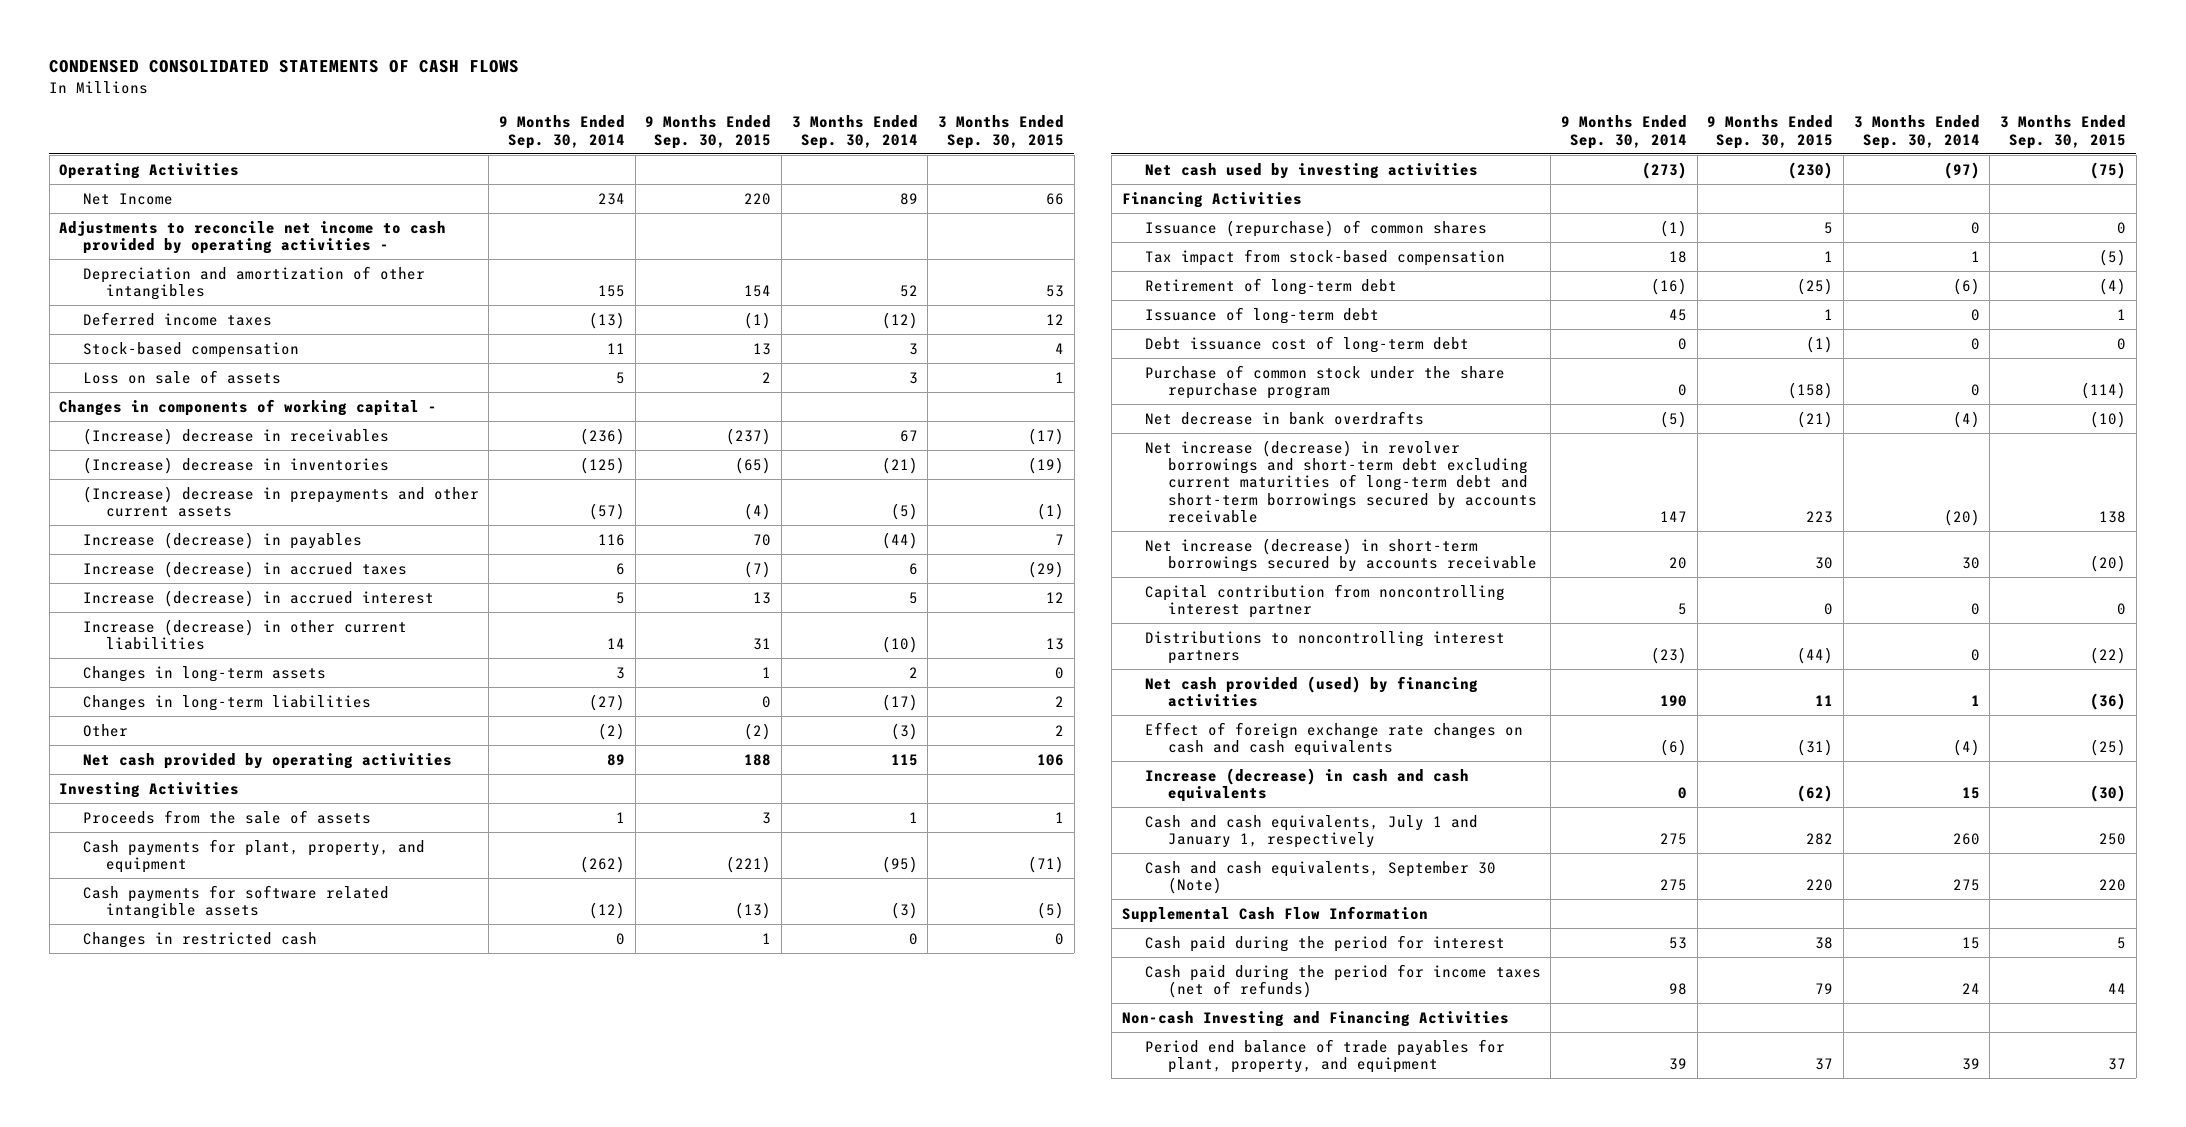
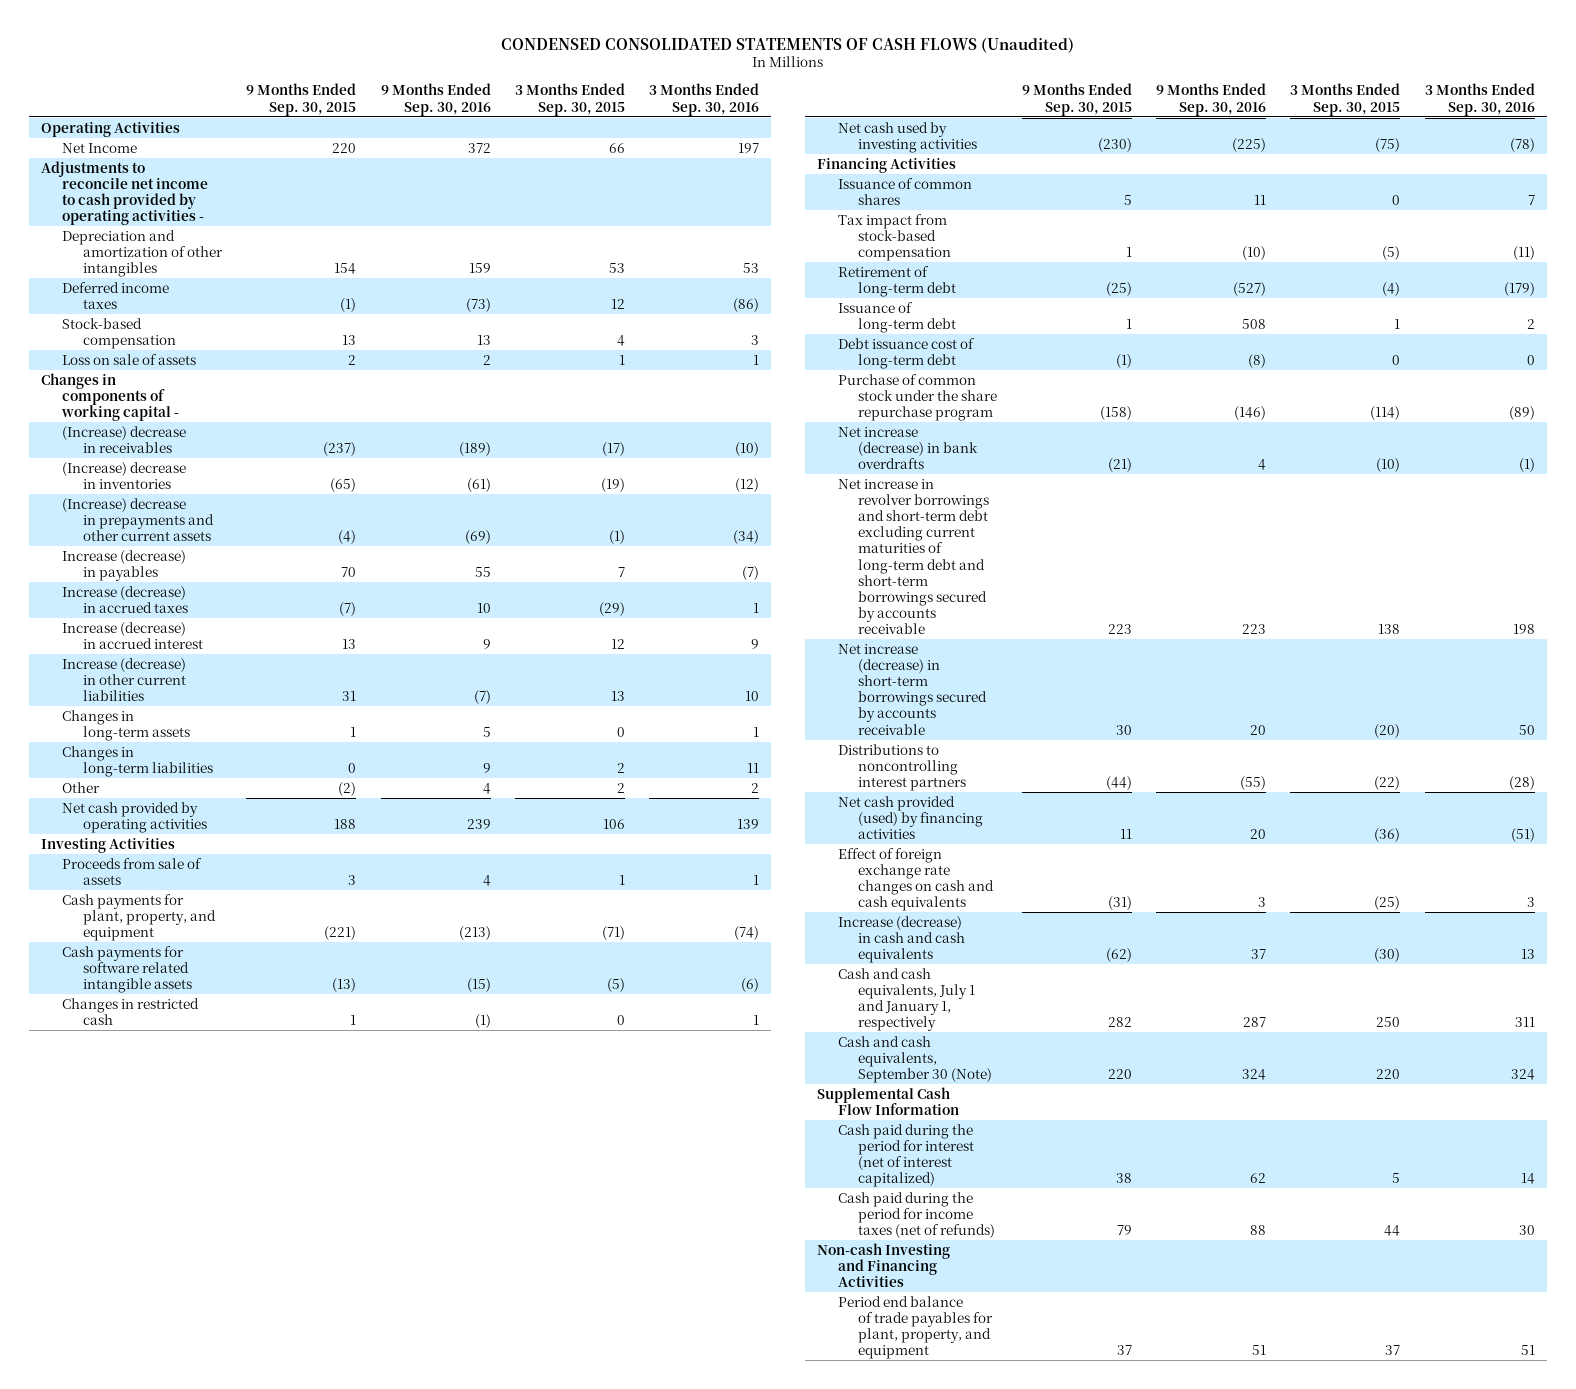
- CONDENSED CONSOLIDATED STATEMENTS OF CASH FLOWS
+ CONDENSED CONSOLIDATED STATEMENTS OF CASH FLOWS (Unaudited)
- | 9 Months Ended Sep. 30, 2014 | 9 Months Ended Sep. 30, 2015 | 3 Months Ended Sep. 30, 2014 | 3 Months Ended Sep. 30, 2015
+ | 9 Months Ended Sep. 30, 2015 | 9 Months Ended Sep. 30, 2016 | 3 Months Ended Sep. 30, 2015 | 3 Months Ended Sep. 30, 2016
- Proceeds from the sale of assets | 1 | 3 | 1 | 1
+ Proceeds from sale of assets | 3 | 4 | 1 | 1
- Issuance (repurchase) of common shares | (1) | 5 | 0 | 0
+ Issuance of common shares | 5 | 11 | 0 | 7
- Net decrease in bank overdrafts | (5) | (21) | (4) | (10)
- Net increase (decrease) in revolver borrowings and short-term debt excluding current maturities of long-term debt and short-term borrowings secured by accounts receivable | 147 | 223 | (20) | 138
+ Net increase (decrease) in bank overdrafts | (21) | 4 | (10) | (1)
+ Net increase in revolver borrowings and short-term debt excluding current maturities of long-term debt and short-term borrowings secured by accounts receivable | 223 | 223 | 138 | 198
- Capital contribution from noncontrolling interest partner | 5 | 0 | 0 | 0
- Cash paid during the period for interest | 53 | 38 | 15 | 5
+ Cash paid during the period for interest (net of interest capitalized) | 38 | 62 | 5 | 14

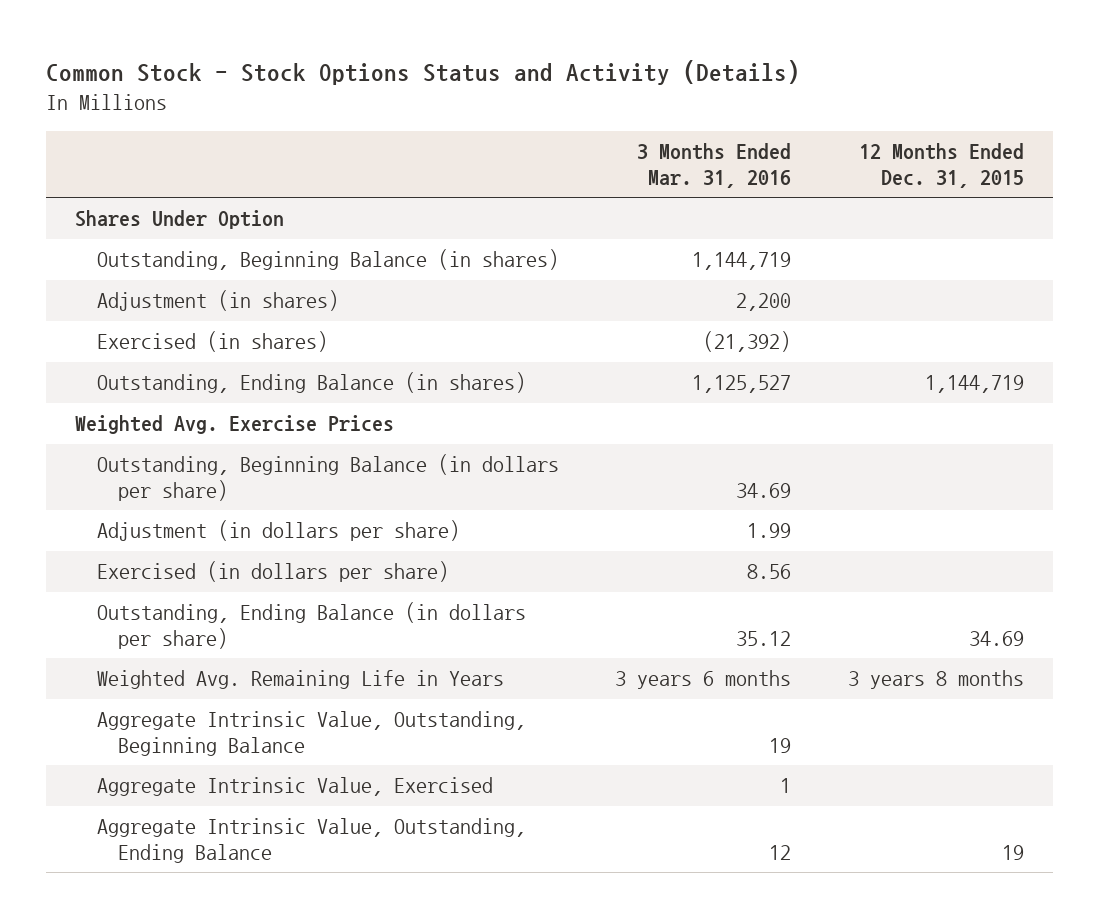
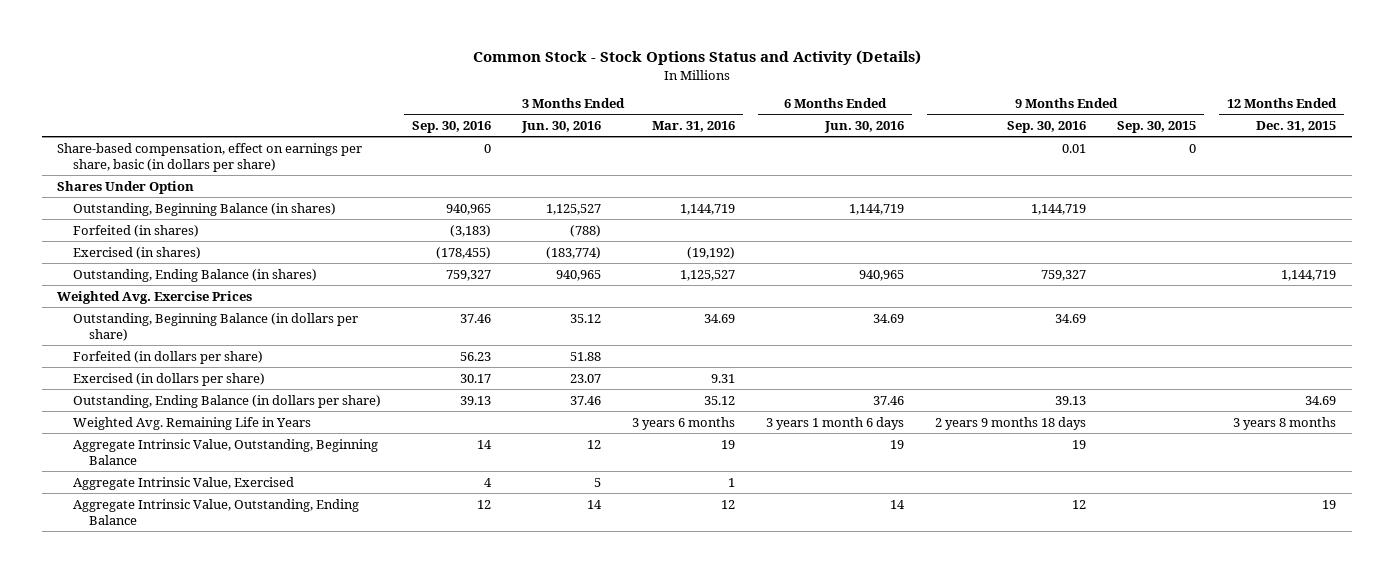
- | 3 Months Ended Mar. 31, 2016 | 12 Months Ended Dec. 31, 2015
+ | 3 Months Ended Sep. 30, 2016 | 3 Months Ended Jun. 30, 2016 | 3 Months Ended Mar. 31, 2016 | 6 Months Ended Jun. 30, 2016 | 9 Months Ended Sep. 30, 2016 | 9 Months Ended Sep. 30, 2015 | 12 Months Ended Dec. 31, 2015
+ Share-based compensation, effect on earnings per share, basic (in dollars per share) | 0 | | | | 0.01 | 0 |
- Adjustment (in shares) | 2,200 |
- Exercised (in shares) | (21,392) |
+ Forfeited (in shares) | (3,183) | (788) | | | | |
+ Exercised (in shares) | (178,455) | (183,774) | (19,192) | | | |
- Adjustment (in dollars per share) | 1.99 |
- Exercised (in dollars per share) | 8.56 |
+ Forfeited (in dollars per share) | 56.23 | 51.88 | | | | |
+ Exercised (in dollars per share) | 30.17 | 23.07 | 9.31 | | | |

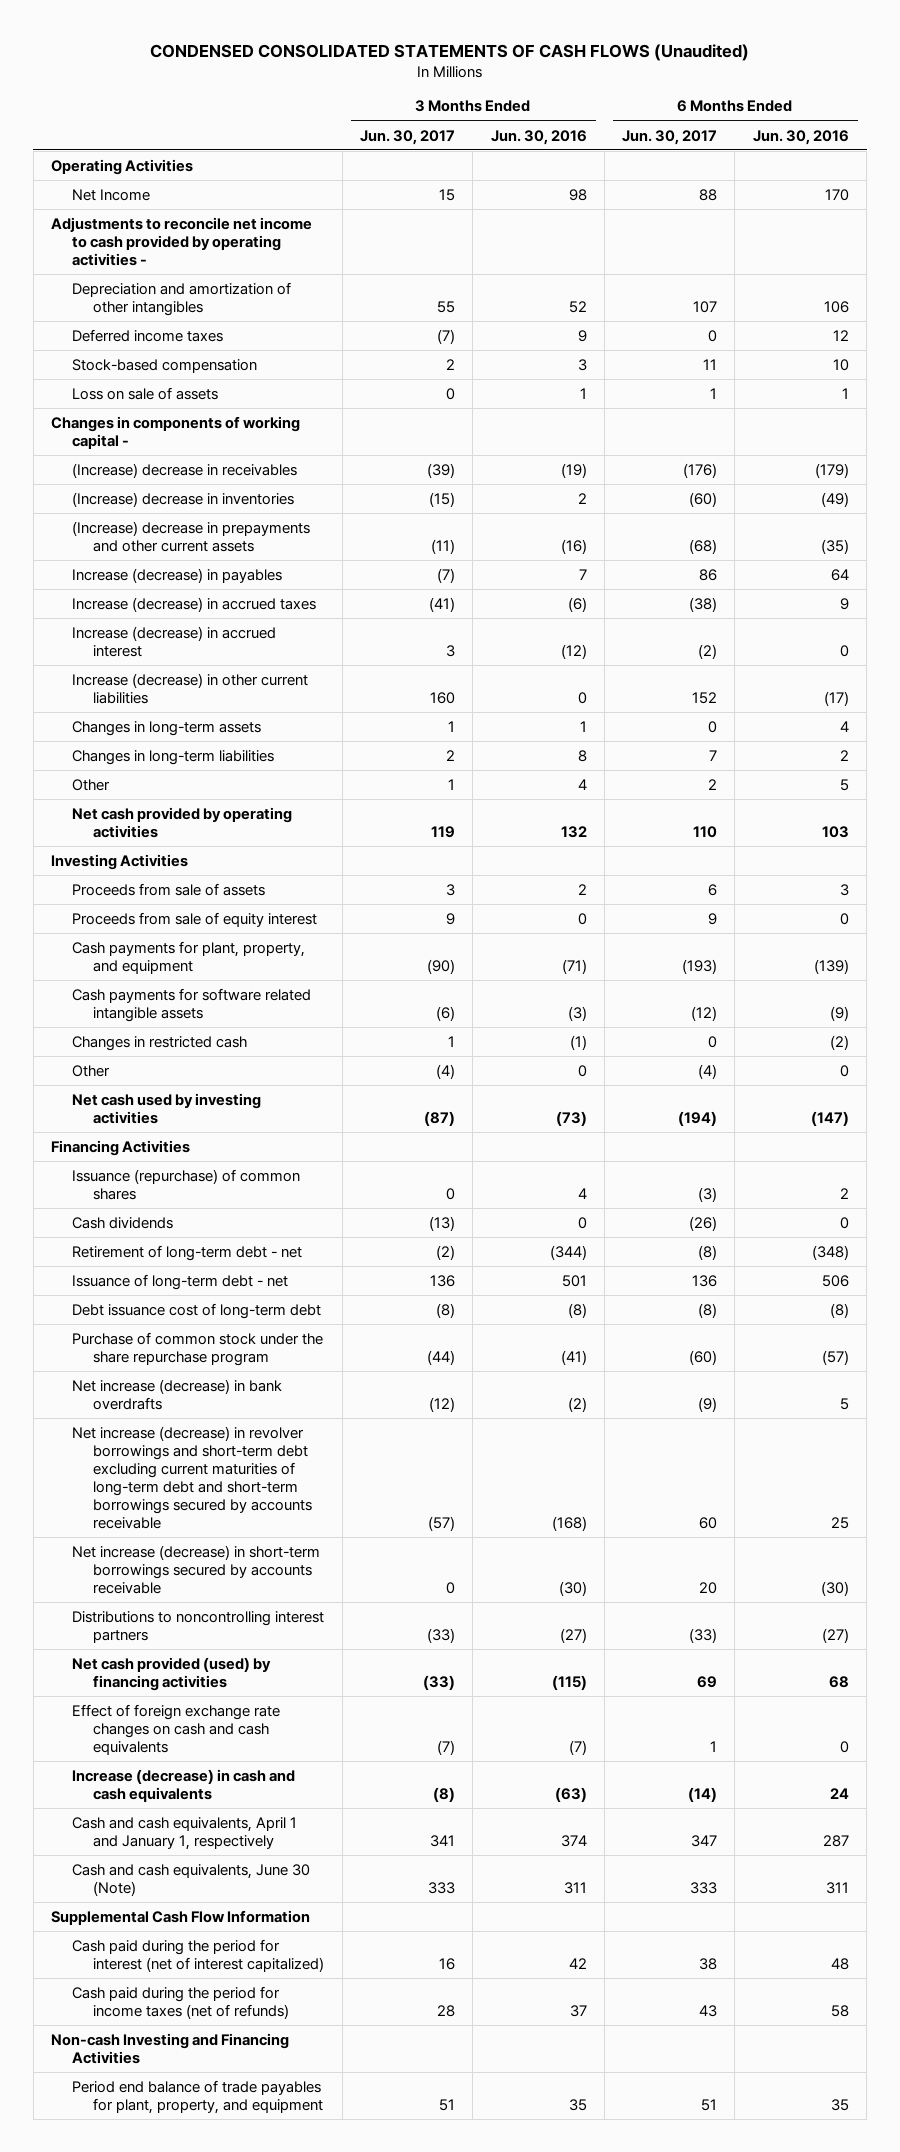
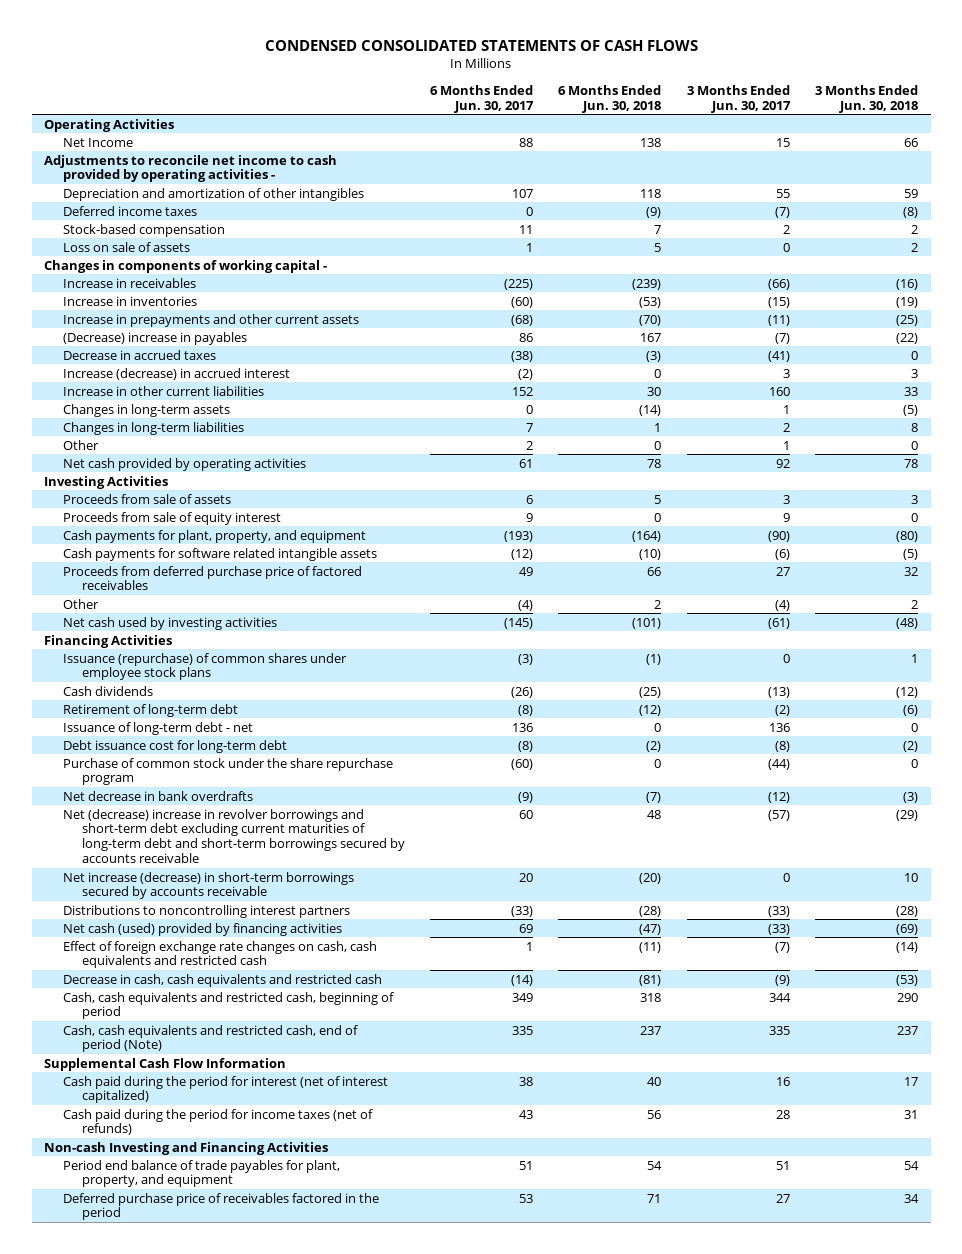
- CONDENSED CONSOLIDATED STATEMENTS OF CASH FLOWS (Unaudited)
+ CONDENSED CONSOLIDATED STATEMENTS OF CASH FLOWS
- | 3 Months Ended Jun. 30, 2017 | 3 Months Ended Jun. 30, 2016 | 6 Months Ended Jun. 30, 2017 | 6 Months Ended Jun. 30, 2016
+ | 6 Months Ended Jun. 30, 2017 | 6 Months Ended Jun. 30, 2018 | 3 Months Ended Jun. 30, 2017 | 3 Months Ended Jun. 30, 2018
- (Increase) decrease in receivables | (39) | (19) | (176) | (179)
- (Increase) decrease in inventories | (15) | 2 | (60) | (49)
- (Increase) decrease in prepayments and other current assets | (11) | (16) | (68) | (35)
- Increase (decrease) in payables | (7) | 7 | 86 | 64
- Increase (decrease) in accrued taxes | (41) | (6) | (38) | 9
+ Increase in receivables | (225) | (239) | (66) | (16)
+ Increase in inventories | (60) | (53) | (15) | (19)
+ Increase in prepayments and other current assets | (68) | (70) | (11) | (25)
+ (Decrease) increase in payables | 86 | 167 | (7) | (22)
+ Decrease in accrued taxes | (38) | (3) | (41) | 0
- Increase (decrease) in other current liabilities | 160 | 0 | 152 | (17)
+ Increase in other current liabilities | 152 | 30 | 160 | 33
- Net cash provided by operating activities | 119 | 132 | 110 | 103
+ Net cash provided by operating activities | 61 | 78 | 92 | 78
- Changes in restricted cash | 1 | (1) | 0 | (2)
+ Proceeds from deferred purchase price of factored receivables | 49 | 66 | 27 | 32
- Net cash used by investing activities | (87) | (73) | (194) | (147)
+ Net cash used by investing activities | (145) | (101) | (61) | (48)
- Issuance (repurchase) of common shares | 0 | 4 | (3) | 2
+ Issuance (repurchase) of common shares under employee stock plans | (3) | (1) | 0 | 1
- Retirement of long-term debt - net | (2) | (344) | (8) | (348)
+ Retirement of long-term debt | (8) | (12) | (2) | (6)
- Debt issuance cost of long-term debt | (8) | (8) | (8) | (8)
+ Debt issuance cost for long-term debt | (8) | (2) | (8) | (2)
- Net increase (decrease) in bank overdrafts | (12) | (2) | (9) | 5
- Net increase (decrease) in revolver borrowings and short-term debt excluding current maturities of long-term debt and short-term borrowings secured by accounts receivable | (57) | (168) | 60 | 25
+ Net decrease in bank overdrafts | (9) | (7) | (12) | (3)
+ Net (decrease) increase in revolver borrowings and short-term debt excluding current maturities of long-term debt and short-term borrowings secured by accounts receivable | 60 | 48 | (57) | (29)
- Net cash provided (used) by financing activities | (33) | (115) | 69 | 68
- Effect of foreign exchange rate changes on cash and cash equivalents | (7) | (7) | 1 | 0
- Increase (decrease) in cash and cash equivalents | (8) | (63) | (14) | 24
- Cash and cash equivalents, April 1 and January 1, respectively | 341 | 374 | 347 | 287
- Cash and cash equivalents, June 30 (Note) | 333 | 311 | 333 | 311
+ Net cash (used) provided by financing activities | 69 | (47) | (33) | (69)
+ Effect of foreign exchange rate changes on cash, cash equivalents and restricted cash | 1 | (11) | (7) | (14)
+ Decrease in cash, cash equivalents and restricted cash | (14) | (81) | (9) | (53)
+ Cash, cash equivalents and restricted cash, beginning of period | 349 | 318 | 344 | 290
+ Cash, cash equivalents and restricted cash, end of period (Note) | 335 | 237 | 335 | 237
+ Deferred purchase price of receivables factored in the period | 53 | 71 | 27 | 34

